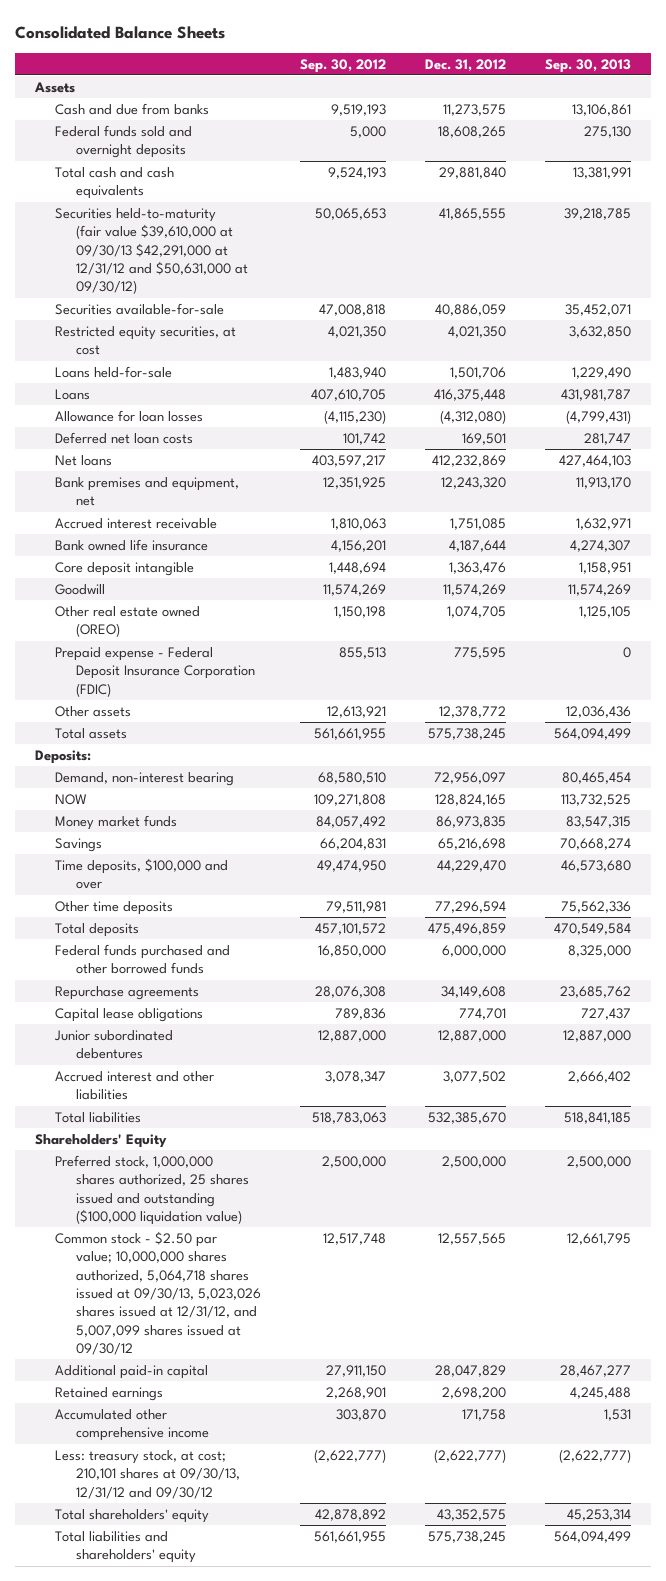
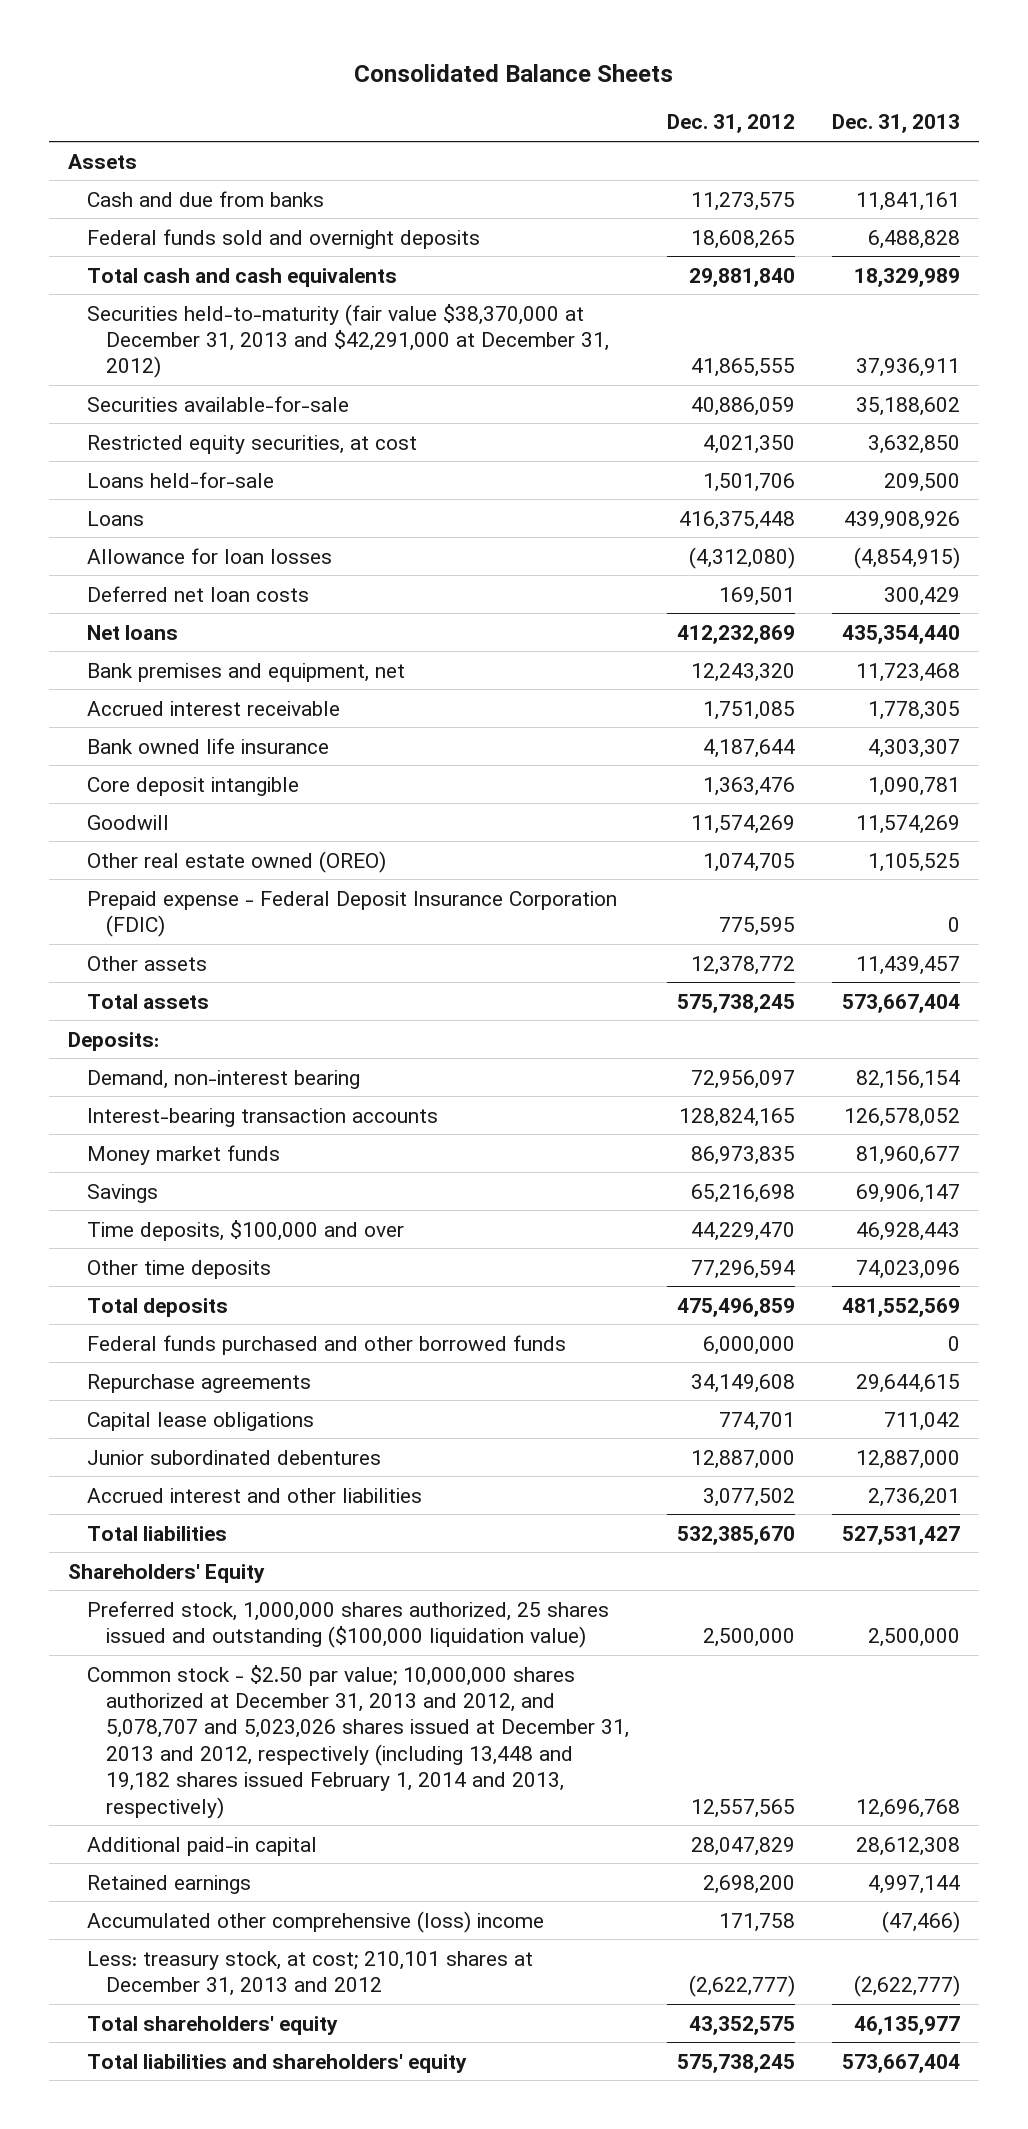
- | Sep. 30, 2012 | Dec. 31, 2012 | Sep. 30, 2013
+ | Dec. 31, 2012 | Dec. 31, 2013
- Securities held-to-maturity (fair value $39,610,000 at 09/30/13 $42,291,000 at 12/31/12 and $50,631,000 at 09/30/12) | 50,065,653 | 41,865,555 | 39,218,785
+ Securities held-to-maturity (fair value $38,370,000 at December 31, 2013 and $42,291,000 at December 31, 2012) | 41,865,555 | 37,936,911
- NOW | 109,271,808 | 128,824,165 | 113,732,525
+ Interest-bearing transaction accounts | 128,824,165 | 126,578,052
- Common stock - $2.50 par value; 10,000,000 shares authorized, 5,064,718 shares issued at 09/30/13, 5,023,026 shares issued at 12/31/12, and 5,007,099 shares issued at 09/30/12 | 12,517,748 | 12,557,565 | 12,661,795
+ Common stock - $2.50 par value; 10,000,000 shares authorized at December 31, 2013 and 2012, and 5,078,707 and 5,023,026 shares issued at December 31, 2013 and 2012, respectively (including 13,448 and 19,182 shares issued February 1, 2014 and 2013, respectively) | 12,557,565 | 12,696,768
- Accumulated other comprehensive income | 303,870 | 171,758 | 1,531
- Less: treasury stock, at cost; 210,101 shares at 09/30/13, 12/31/12 and 09/30/12 | (2,622,777) | (2,622,777) | (2,622,777)
+ Accumulated other comprehensive (loss) income | 171,758 | (47,466)
+ Less: treasury stock, at cost; 210,101 shares at December 31, 2013 and 2012 | (2,622,777) | (2,622,777)

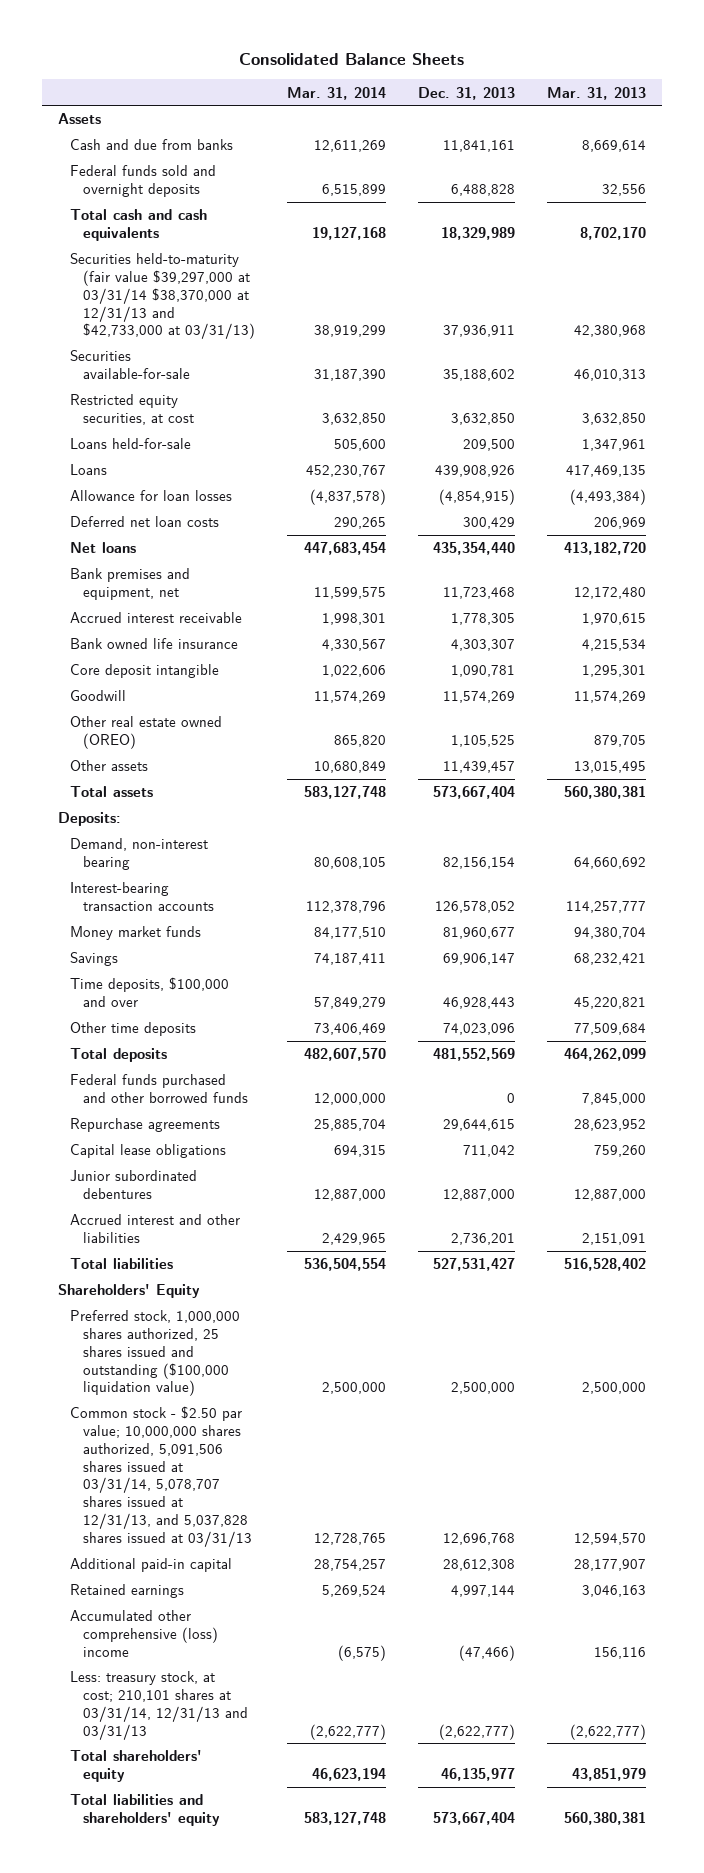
- | Dec. 31, 2012 | Dec. 31, 2013
+ | Mar. 31, 2014 | Dec. 31, 2013 | Mar. 31, 2013
- Securities held-to-maturity (fair value $38,370,000 at December 31, 2013 and $42,291,000 at December 31, 2012) | 41,865,555 | 37,936,911
+ Securities held-to-maturity (fair value $39,297,000 at 03/31/14 $38,370,000 at 12/31/13 and $42,733,000 at 03/31/13) | 38,919,299 | 37,936,911 | 42,380,968
- Prepaid expense - Federal Deposit Insurance Corporation (FDIC) | 775,595 | 0
- Common stock - $2.50 par value; 10,000,000 shares authorized at December 31, 2013 and 2012, and 5,078,707 and 5,023,026 shares issued at December 31, 2013 and 2012, respectively (including 13,448 and 19,182 shares issued February 1, 2014 and 2013, respectively) | 12,557,565 | 12,696,768
+ Common stock - $2.50 par value; 10,000,000 shares authorized, 5,091,506 shares issued at 03/31/14, 5,078,707 shares issued at 12/31/13, and 5,037,828 shares issued at 03/31/13 | 12,728,765 | 12,696,768 | 12,594,570
- Less: treasury stock, at cost; 210,101 shares at December 31, 2013 and 2012 | (2,622,777) | (2,622,777)
+ Less: treasury stock, at cost; 210,101 shares at 03/31/14, 12/31/13 and 03/31/13 | (2,622,777) | (2,622,777) | (2,622,777)

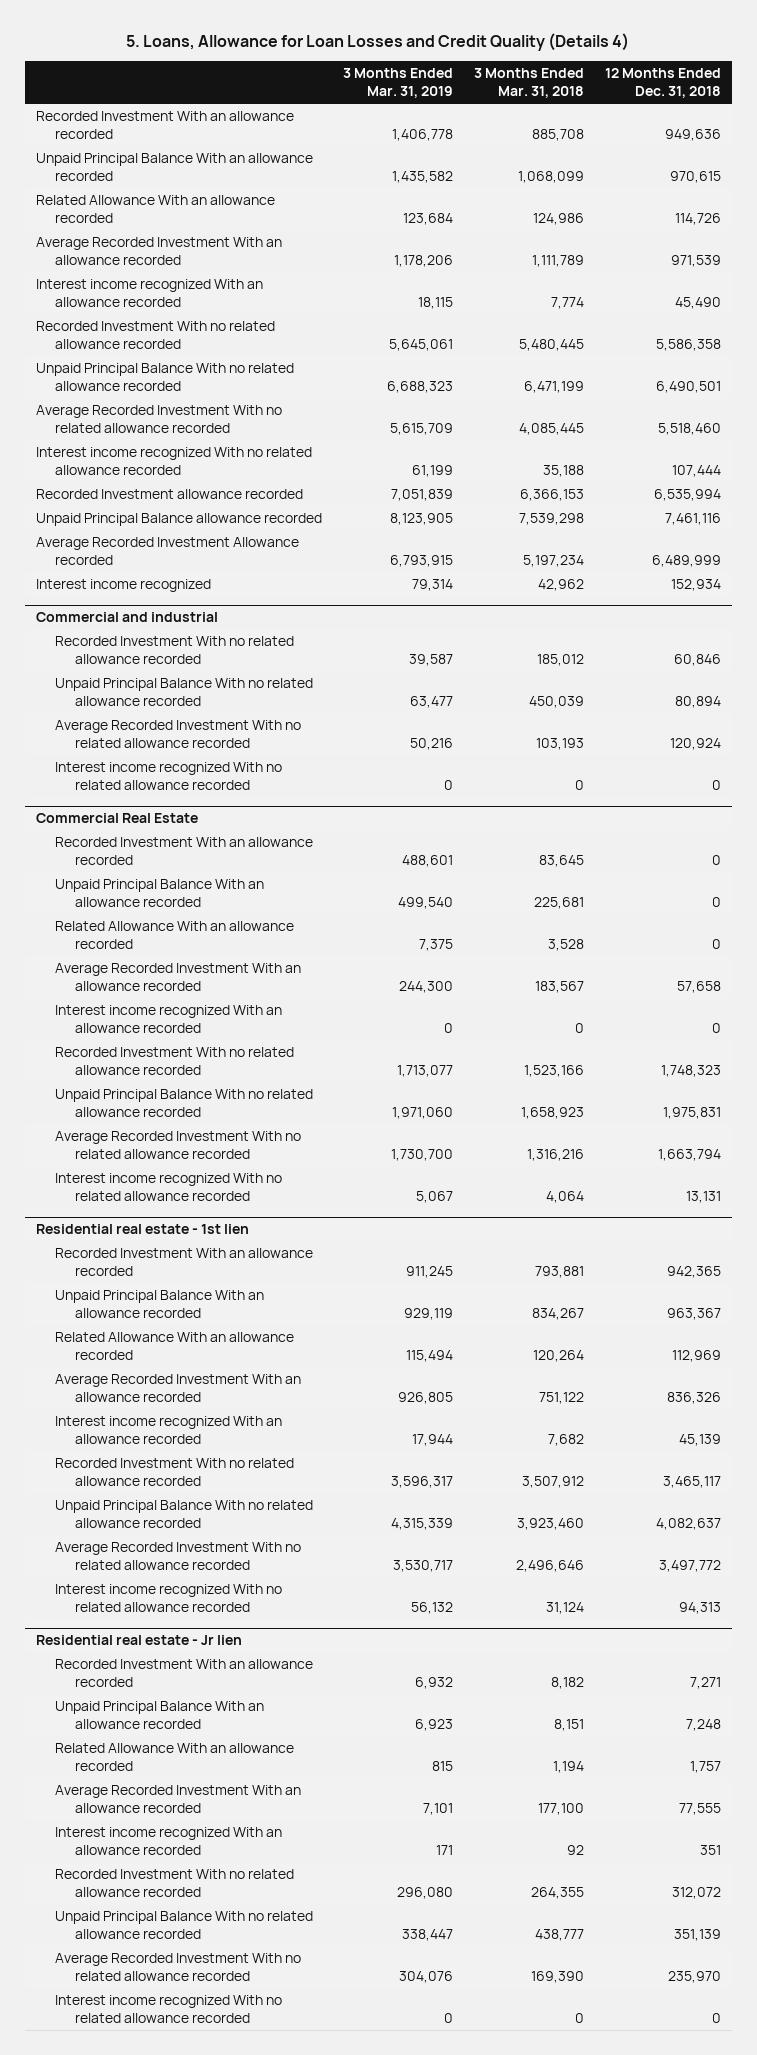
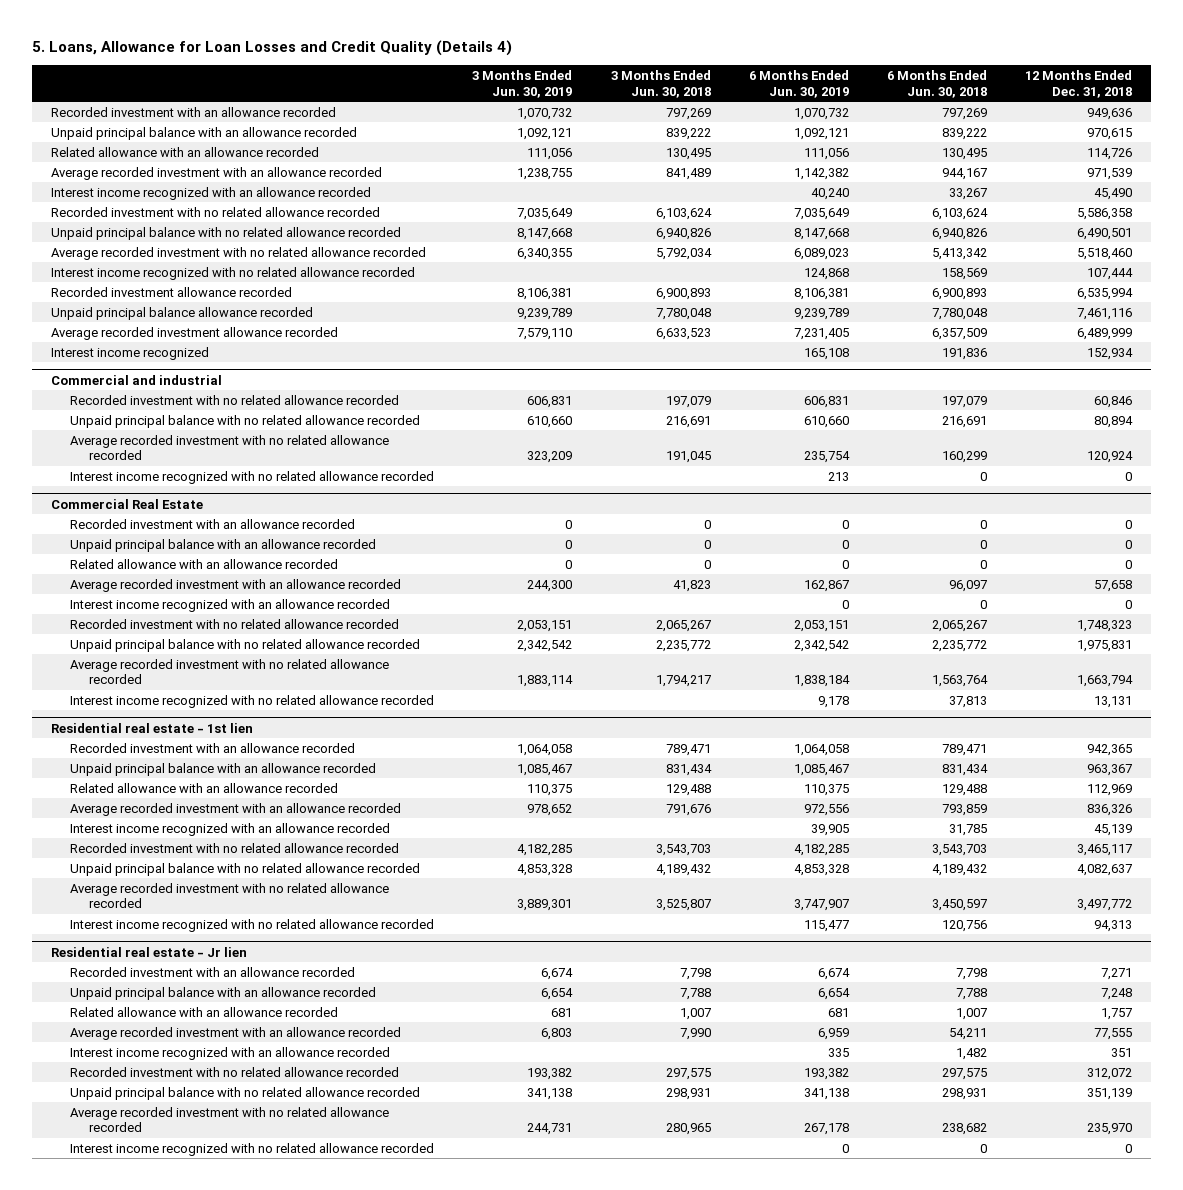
- | 3 Months Ended Mar. 31, 2019 | 3 Months Ended Mar. 31, 2018 | 12 Months Ended Dec. 31, 2018
+ | 3 Months Ended Jun. 30, 2019 | 3 Months Ended Jun. 30, 2018 | 6 Months Ended Jun. 30, 2019 | 6 Months Ended Jun. 30, 2018 | 12 Months Ended Dec. 31, 2018
- Recorded Investment With an allowance recorded | 1,406,778 | 885,708 | 949,636
- Unpaid Principal Balance With an allowance recorded | 1,435,582 | 1,068,099 | 970,615
- Related Allowance With an allowance recorded | 123,684 | 124,986 | 114,726
- Average Recorded Investment With an allowance recorded | 1,178,206 | 1,111,789 | 971,539
- Interest income recognized With an allowance recorded | 18,115 | 7,774 | 45,490
- Recorded Investment With no related allowance recorded | 5,645,061 | 5,480,445 | 5,586,358
- Unpaid Principal Balance With no related allowance recorded | 6,688,323 | 6,471,199 | 6,490,501
- Average Recorded Investment With no related allowance recorded | 5,615,709 | 4,085,445 | 5,518,460
- Interest income recognized With no related allowance recorded | 61,199 | 35,188 | 107,444
- Recorded Investment allowance recorded | 7,051,839 | 6,366,153 | 6,535,994
- Unpaid Principal Balance allowance recorded | 8,123,905 | 7,539,298 | 7,461,116
- Average Recorded Investment Allowance recorded | 6,793,915 | 5,197,234 | 6,489,999
+ Recorded investment with an allowance recorded | 1,070,732 | 797,269 | 1,070,732 | 797,269 | 949,636
+ Unpaid principal balance with an allowance recorded | 1,092,121 | 839,222 | 1,092,121 | 839,222 | 970,615
+ Related allowance with an allowance recorded | 111,056 | 130,495 | 111,056 | 130,495 | 114,726
+ Average recorded investment with an allowance recorded | 1,238,755 | 841,489 | 1,142,382 | 944,167 | 971,539
+ Interest income recognized with an allowance recorded | | | 40,240 | 33,267 | 45,490
+ Recorded investment with no related allowance recorded | 7,035,649 | 6,103,624 | 7,035,649 | 6,103,624 | 5,586,358
+ Unpaid principal balance with no related allowance recorded | 8,147,668 | 6,940,826 | 8,147,668 | 6,940,826 | 6,490,501
+ Average recorded investment with no related allowance recorded | 6,340,355 | 5,792,034 | 6,089,023 | 5,413,342 | 5,518,460
+ Interest income recognized with no related allowance recorded | | | 124,868 | 158,569 | 107,444
+ Recorded investment allowance recorded | 8,106,381 | 6,900,893 | 8,106,381 | 6,900,893 | 6,535,994
+ Unpaid principal balance allowance recorded | 9,239,789 | 7,780,048 | 9,239,789 | 7,780,048 | 7,461,116
+ Average recorded investment allowance recorded | 7,579,110 | 6,633,523 | 7,231,405 | 6,357,509 | 6,489,999
@ Commercial and industrial
- Recorded Investment With no related allowance recorded | 39,587 | 185,012 | 60,846
- Unpaid Principal Balance With no related allowance recorded | 63,477 | 450,039 | 80,894
- Average Recorded Investment With no related allowance recorded | 50,216 | 103,193 | 120,924
- Interest income recognized With no related allowance recorded | 0 | 0 | 0
+ Recorded investment with no related allowance recorded | 606,831 | 197,079 | 606,831 | 197,079 | 60,846
+ Unpaid principal balance with no related allowance recorded | 610,660 | 216,691 | 610,660 | 216,691 | 80,894
+ Average recorded investment with no related allowance recorded | 323,209 | 191,045 | 235,754 | 160,299 | 120,924
+ Interest income recognized with no related allowance recorded | | | 213 | 0 | 0
@ Commercial Real Estate
- Recorded Investment With an allowance recorded | 488,601 | 83,645 | 0
- Unpaid Principal Balance With an allowance recorded | 499,540 | 225,681 | 0
- Related Allowance With an allowance recorded | 7,375 | 3,528 | 0
- Average Recorded Investment With an allowance recorded | 244,300 | 183,567 | 57,658
- Interest income recognized With an allowance recorded | 0 | 0 | 0
- Recorded Investment With no related allowance recorded | 1,713,077 | 1,523,166 | 1,748,323
- Unpaid Principal Balance With no related allowance recorded | 1,971,060 | 1,658,923 | 1,975,831
- Average Recorded Investment With no related allowance recorded | 1,730,700 | 1,316,216 | 1,663,794
- Interest income recognized With no related allowance recorded | 5,067 | 4,064 | 13,131
+ Recorded investment with an allowance recorded | 0 | 0 | 0 | 0 | 0
+ Unpaid principal balance with an allowance recorded | 0 | 0 | 0 | 0 | 0
+ Related allowance with an allowance recorded | 0 | 0 | 0 | 0 | 0
+ Average recorded investment with an allowance recorded | 244,300 | 41,823 | 162,867 | 96,097 | 57,658
+ Interest income recognized with an allowance recorded | | | 0 | 0 | 0
+ Recorded investment with no related allowance recorded | 2,053,151 | 2,065,267 | 2,053,151 | 2,065,267 | 1,748,323
+ Unpaid principal balance with no related allowance recorded | 2,342,542 | 2,235,772 | 2,342,542 | 2,235,772 | 1,975,831
+ Average recorded investment with no related allowance recorded | 1,883,114 | 1,794,217 | 1,838,184 | 1,563,764 | 1,663,794
+ Interest income recognized with no related allowance recorded | | | 9,178 | 37,813 | 13,131
@ Residential real estate - 1st lien
- Recorded Investment With an allowance recorded | 911,245 | 793,881 | 942,365
- Unpaid Principal Balance With an allowance recorded | 929,119 | 834,267 | 963,367
- Related Allowance With an allowance recorded | 115,494 | 120,264 | 112,969
- Average Recorded Investment With an allowance recorded | 926,805 | 751,122 | 836,326
- Interest income recognized With an allowance recorded | 17,944 | 7,682 | 45,139
- Recorded Investment With no related allowance recorded | 3,596,317 | 3,507,912 | 3,465,117
- Unpaid Principal Balance With no related allowance recorded | 4,315,339 | 3,923,460 | 4,082,637
- Average Recorded Investment With no related allowance recorded | 3,530,717 | 2,496,646 | 3,497,772
- Interest income recognized With no related allowance recorded | 56,132 | 31,124 | 94,313
+ Recorded investment with an allowance recorded | 1,064,058 | 789,471 | 1,064,058 | 789,471 | 942,365
+ Unpaid principal balance with an allowance recorded | 1,085,467 | 831,434 | 1,085,467 | 831,434 | 963,367
+ Related allowance with an allowance recorded | 110,375 | 129,488 | 110,375 | 129,488 | 112,969
+ Average recorded investment with an allowance recorded | 978,652 | 791,676 | 972,556 | 793,859 | 836,326
+ Interest income recognized with an allowance recorded | | | 39,905 | 31,785 | 45,139
+ Recorded investment with no related allowance recorded | 4,182,285 | 3,543,703 | 4,182,285 | 3,543,703 | 3,465,117
+ Unpaid principal balance with no related allowance recorded | 4,853,328 | 4,189,432 | 4,853,328 | 4,189,432 | 4,082,637
+ Average recorded investment with no related allowance recorded | 3,889,301 | 3,525,807 | 3,747,907 | 3,450,597 | 3,497,772
+ Interest income recognized with no related allowance recorded | | | 115,477 | 120,756 | 94,313
@ Residential real estate - Jr lien
- Recorded Investment With an allowance recorded | 6,932 | 8,182 | 7,271
- Unpaid Principal Balance With an allowance recorded | 6,923 | 8,151 | 7,248
- Related Allowance With an allowance recorded | 815 | 1,194 | 1,757
- Average Recorded Investment With an allowance recorded | 7,101 | 177,100 | 77,555
- Interest income recognized With an allowance recorded | 171 | 92 | 351
- Recorded Investment With no related allowance recorded | 296,080 | 264,355 | 312,072
- Unpaid Principal Balance With no related allowance recorded | 338,447 | 438,777 | 351,139
- Average Recorded Investment With no related allowance recorded | 304,076 | 169,390 | 235,970
- Interest income recognized With no related allowance recorded | 0 | 0 | 0
+ Recorded investment with an allowance recorded | 6,674 | 7,798 | 6,674 | 7,798 | 7,271
+ Unpaid principal balance with an allowance recorded | 6,654 | 7,788 | 6,654 | 7,788 | 7,248
+ Related allowance with an allowance recorded | 681 | 1,007 | 681 | 1,007 | 1,757
+ Average recorded investment with an allowance recorded | 6,803 | 7,990 | 6,959 | 54,211 | 77,555
+ Interest income recognized with an allowance recorded | | | 335 | 1,482 | 351
+ Recorded investment with no related allowance recorded | 193,382 | 297,575 | 193,382 | 297,575 | 312,072
+ Unpaid principal balance with no related allowance recorded | 341,138 | 298,931 | 341,138 | 298,931 | 351,139
+ Average recorded investment with no related allowance recorded | 244,731 | 280,965 | 267,178 | 238,682 | 235,970
+ Interest income recognized with no related allowance recorded | | | 0 | 0 | 0

